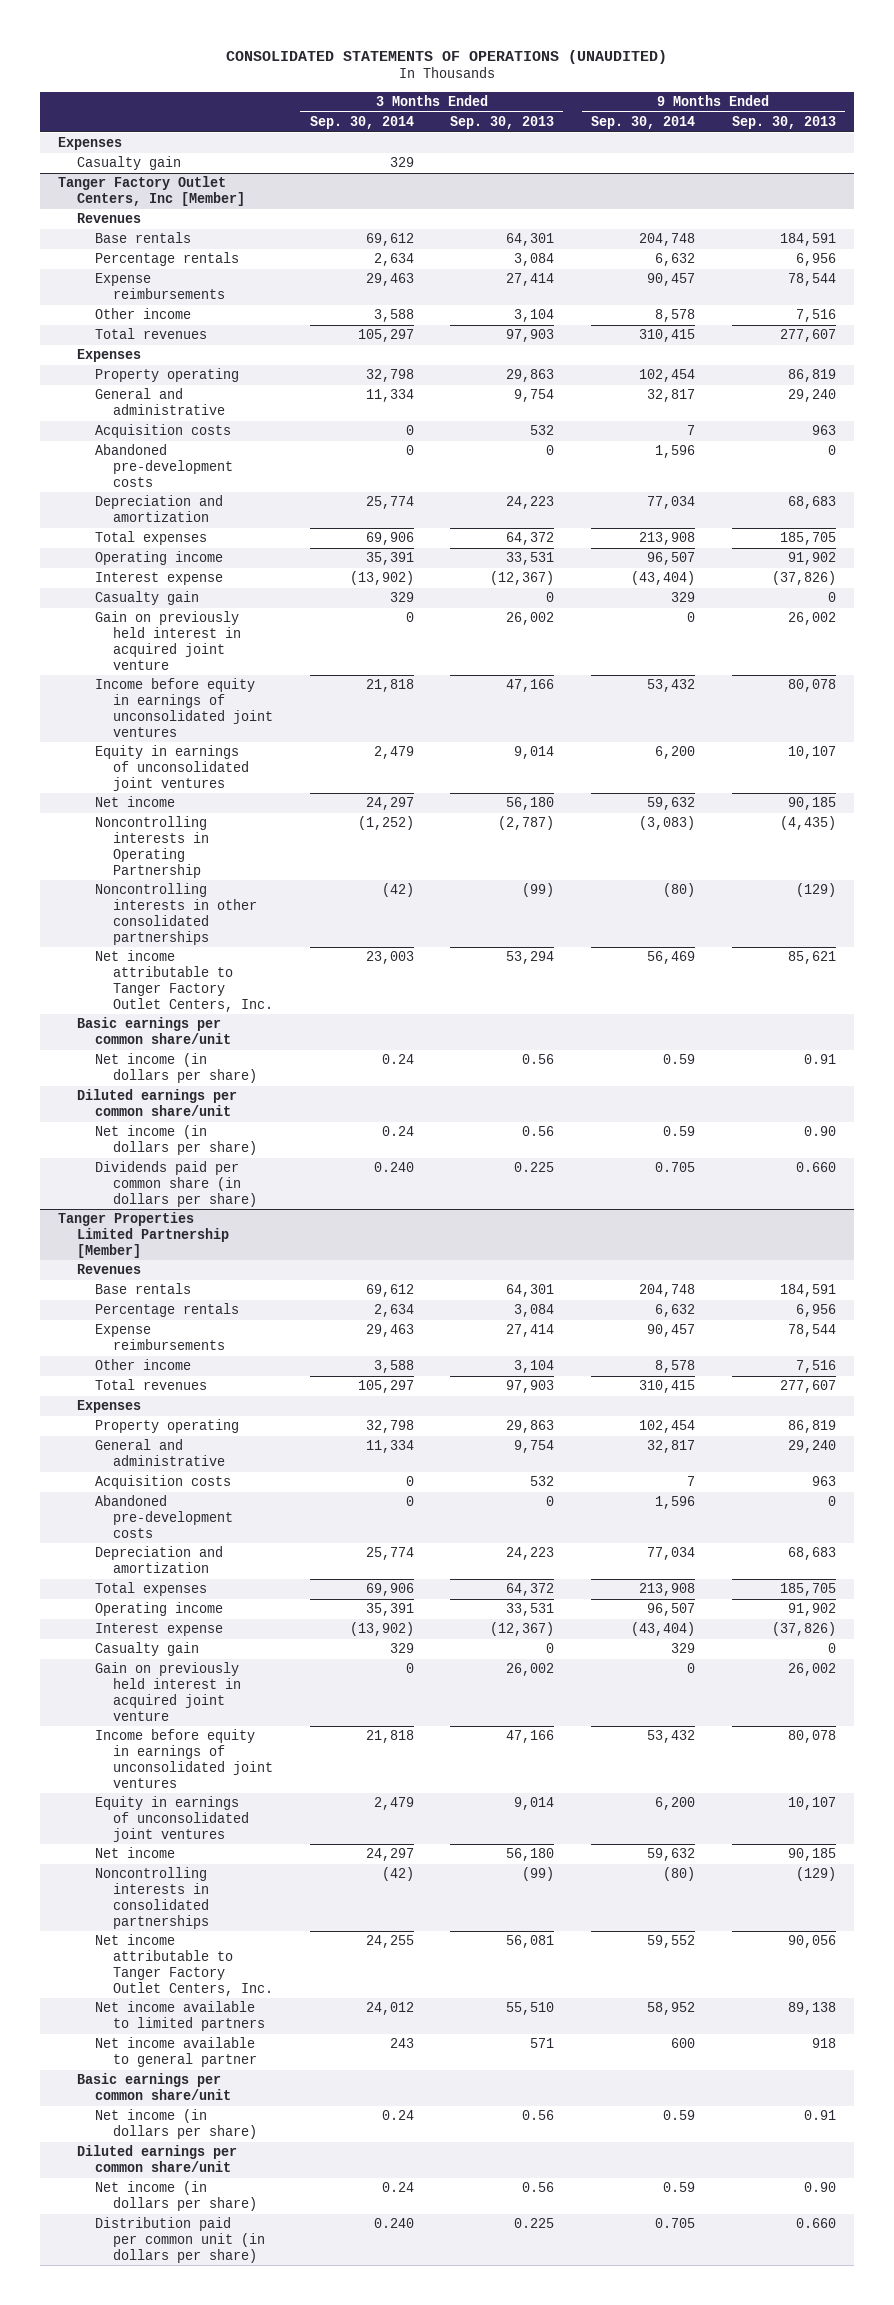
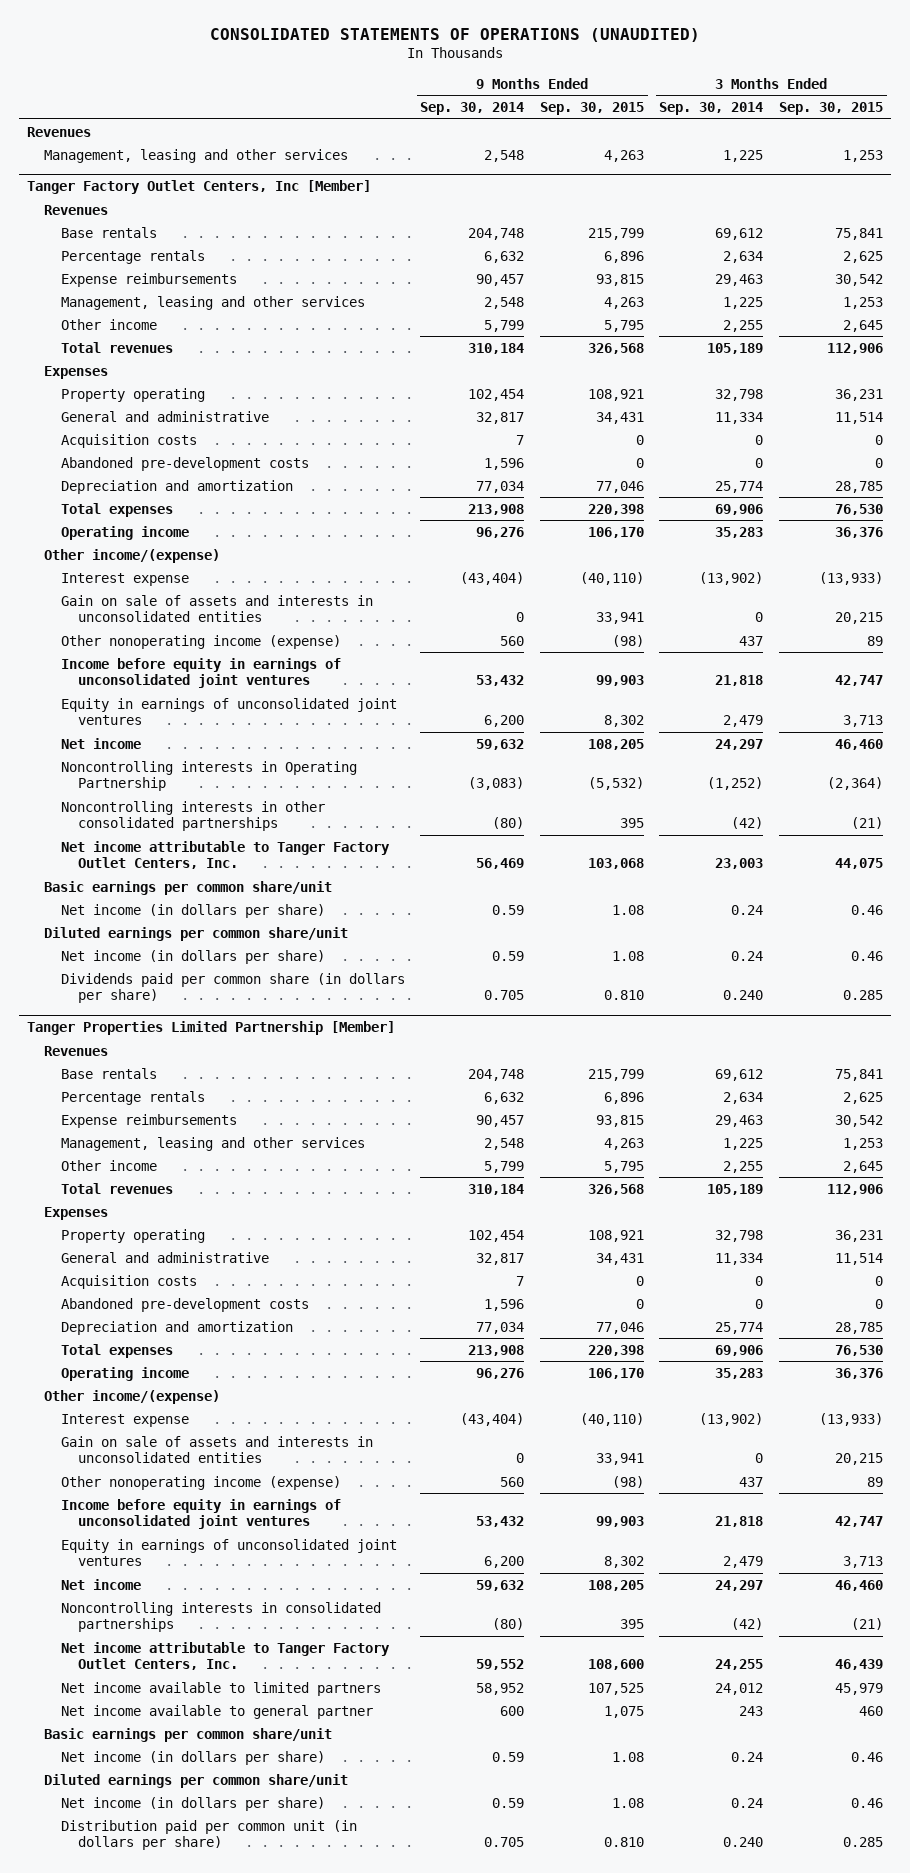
- | 3 Months Ended Sep. 30, 2014 | 3 Months Ended Sep. 30, 2013 | 9 Months Ended Sep. 30, 2014 | 9 Months Ended Sep. 30, 2013
+ | 9 Months Ended Sep. 30, 2014 | 9 Months Ended Sep. 30, 2015 | 3 Months Ended Sep. 30, 2014 | 3 Months Ended Sep. 30, 2015
- Expenses
- Casualty gain | 329 | | |
+ Revenues
+ Management, leasing and other services | 2,548 | 4,263 | 1,225 | 1,253
@ Tanger Factory Outlet Centers, Inc [Member]
- Other income | 3,588 | 3,104 | 8,578 | 7,516
- Total revenues | 105,297 | 97,903 | 310,415 | 277,607
+ Management, leasing and other services | 2,548 | 4,263 | 1,225 | 1,253
+ Other income | 5,799 | 5,795 | 2,255 | 2,645
+ Total revenues | 310,184 | 326,568 | 105,189 | 112,906
- Operating income | 35,391 | 33,531 | 96,507 | 91,902
+ Operating income | 96,276 | 106,170 | 35,283 | 36,376
+ Other income/(expense)
- Casualty gain | 329 | 0 | 329 | 0
- Gain on previously held interest in acquired joint venture | 0 | 26,002 | 0 | 26,002
+ Gain on sale of assets and interests in unconsolidated entities | 0 | 33,941 | 0 | 20,215
+ Other nonoperating income (expense) | 560 | (98) | 437 | 89
@ Tanger Properties Limited Partnership [Member]
- Other income | 3,588 | 3,104 | 8,578 | 7,516
- Total revenues | 105,297 | 97,903 | 310,415 | 277,607
+ Management, leasing and other services | 2,548 | 4,263 | 1,225 | 1,253
+ Other income | 5,799 | 5,795 | 2,255 | 2,645
+ Total revenues | 310,184 | 326,568 | 105,189 | 112,906
- Operating income | 35,391 | 33,531 | 96,507 | 91,902
+ Operating income | 96,276 | 106,170 | 35,283 | 36,376
+ Other income/(expense)
- Casualty gain | 329 | 0 | 329 | 0
- Gain on previously held interest in acquired joint venture | 0 | 26,002 | 0 | 26,002
+ Gain on sale of assets and interests in unconsolidated entities | 0 | 33,941 | 0 | 20,215
+ Other nonoperating income (expense) | 560 | (98) | 437 | 89

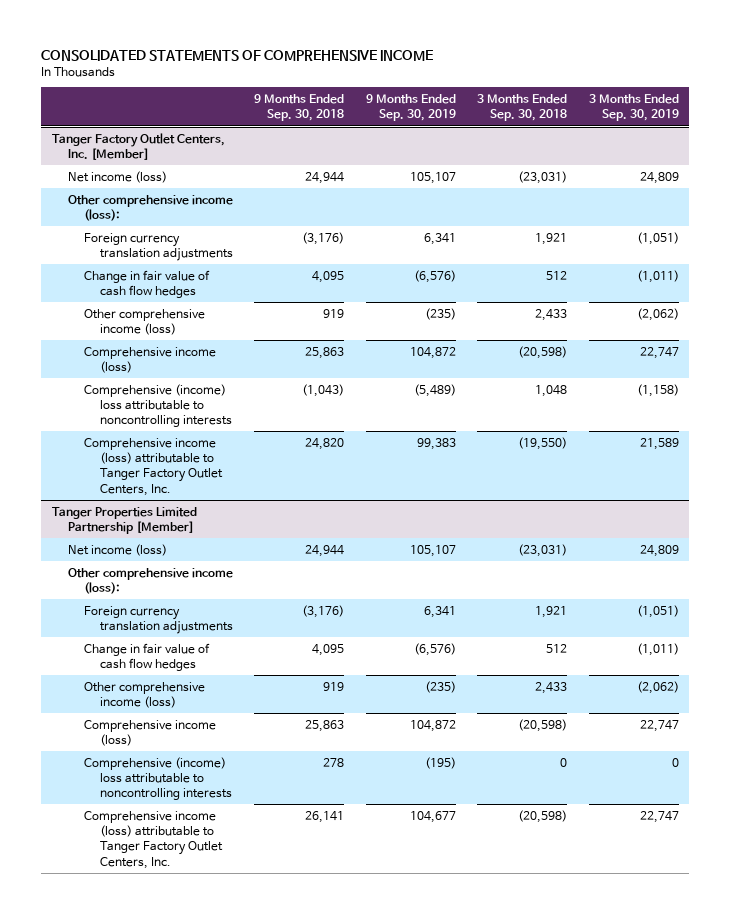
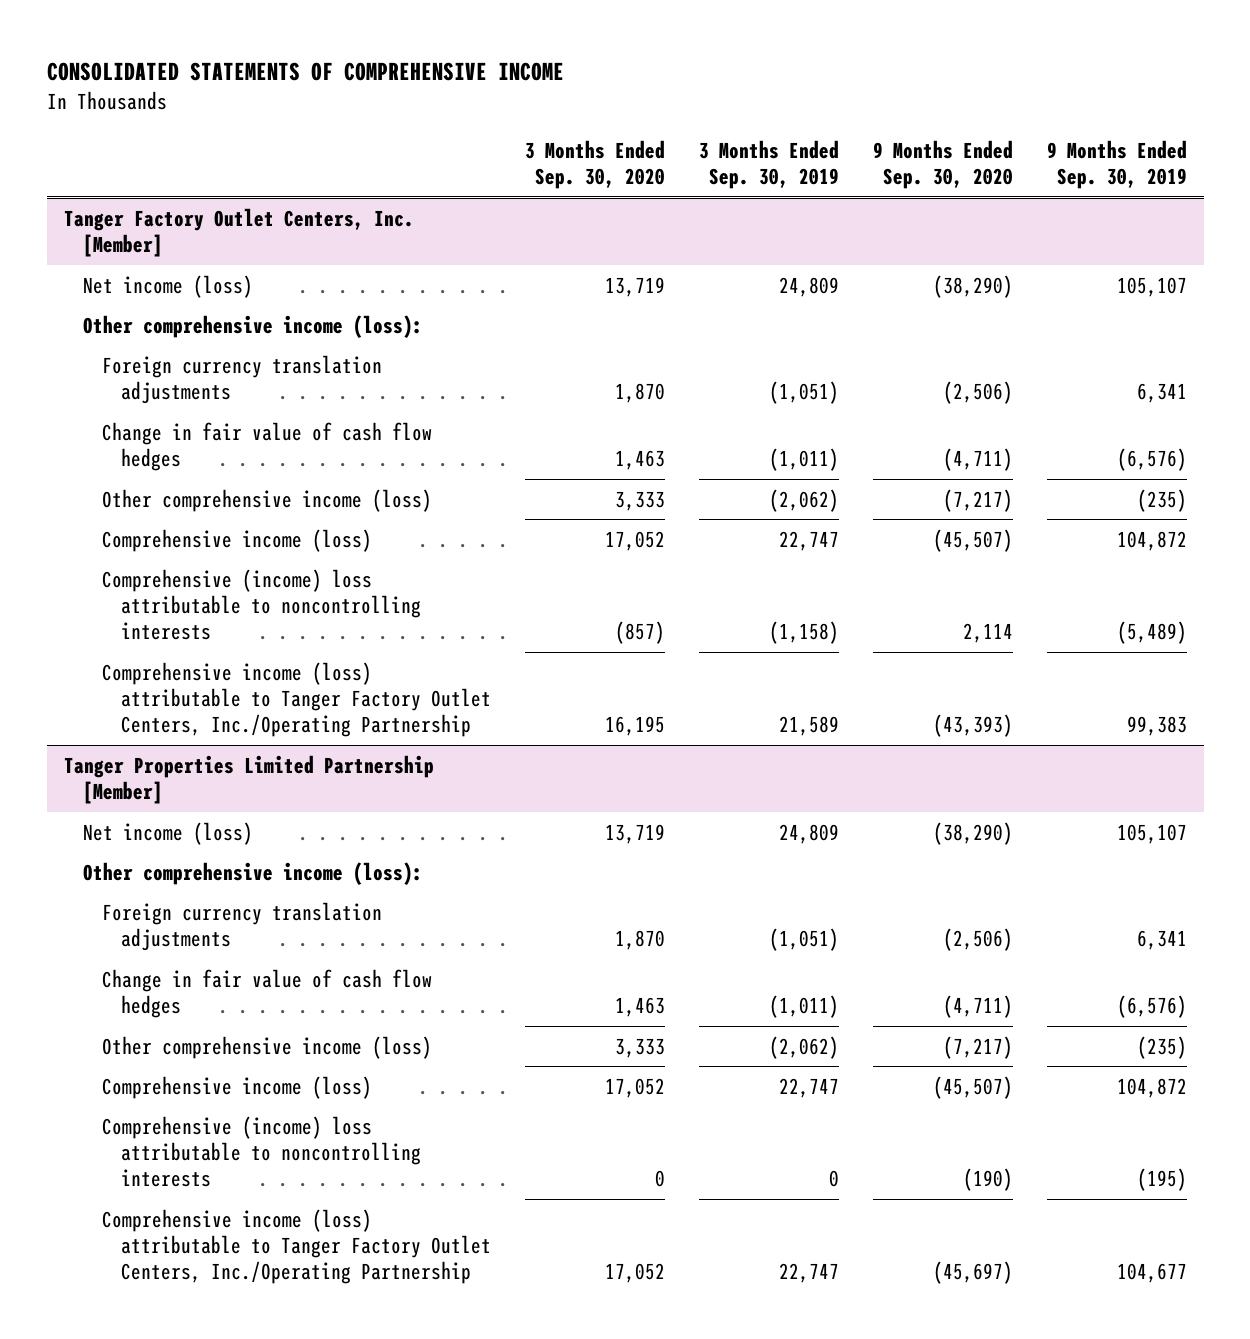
- | 9 Months Ended Sep. 30, 2018 | 9 Months Ended Sep. 30, 2019 | 3 Months Ended Sep. 30, 2018 | 3 Months Ended Sep. 30, 2019
+ | 3 Months Ended Sep. 30, 2020 | 3 Months Ended Sep. 30, 2019 | 9 Months Ended Sep. 30, 2020 | 9 Months Ended Sep. 30, 2019
@ Tanger Factory Outlet Centers, Inc. [Member]
- Comprehensive income (loss) attributable to Tanger Factory Outlet Centers, Inc. | 24,820 | 99,383 | (19,550) | 21,589
+ Comprehensive income (loss) attributable to Tanger Factory Outlet Centers, Inc./Operating Partnership | 16,195 | 21,589 | (43,393) | 99,383
@ Tanger Properties Limited Partnership [Member]
- Comprehensive income (loss) attributable to Tanger Factory Outlet Centers, Inc. | 26,141 | 104,677 | (20,598) | 22,747
+ Comprehensive income (loss) attributable to Tanger Factory Outlet Centers, Inc./Operating Partnership | 17,052 | 22,747 | (45,697) | 104,677

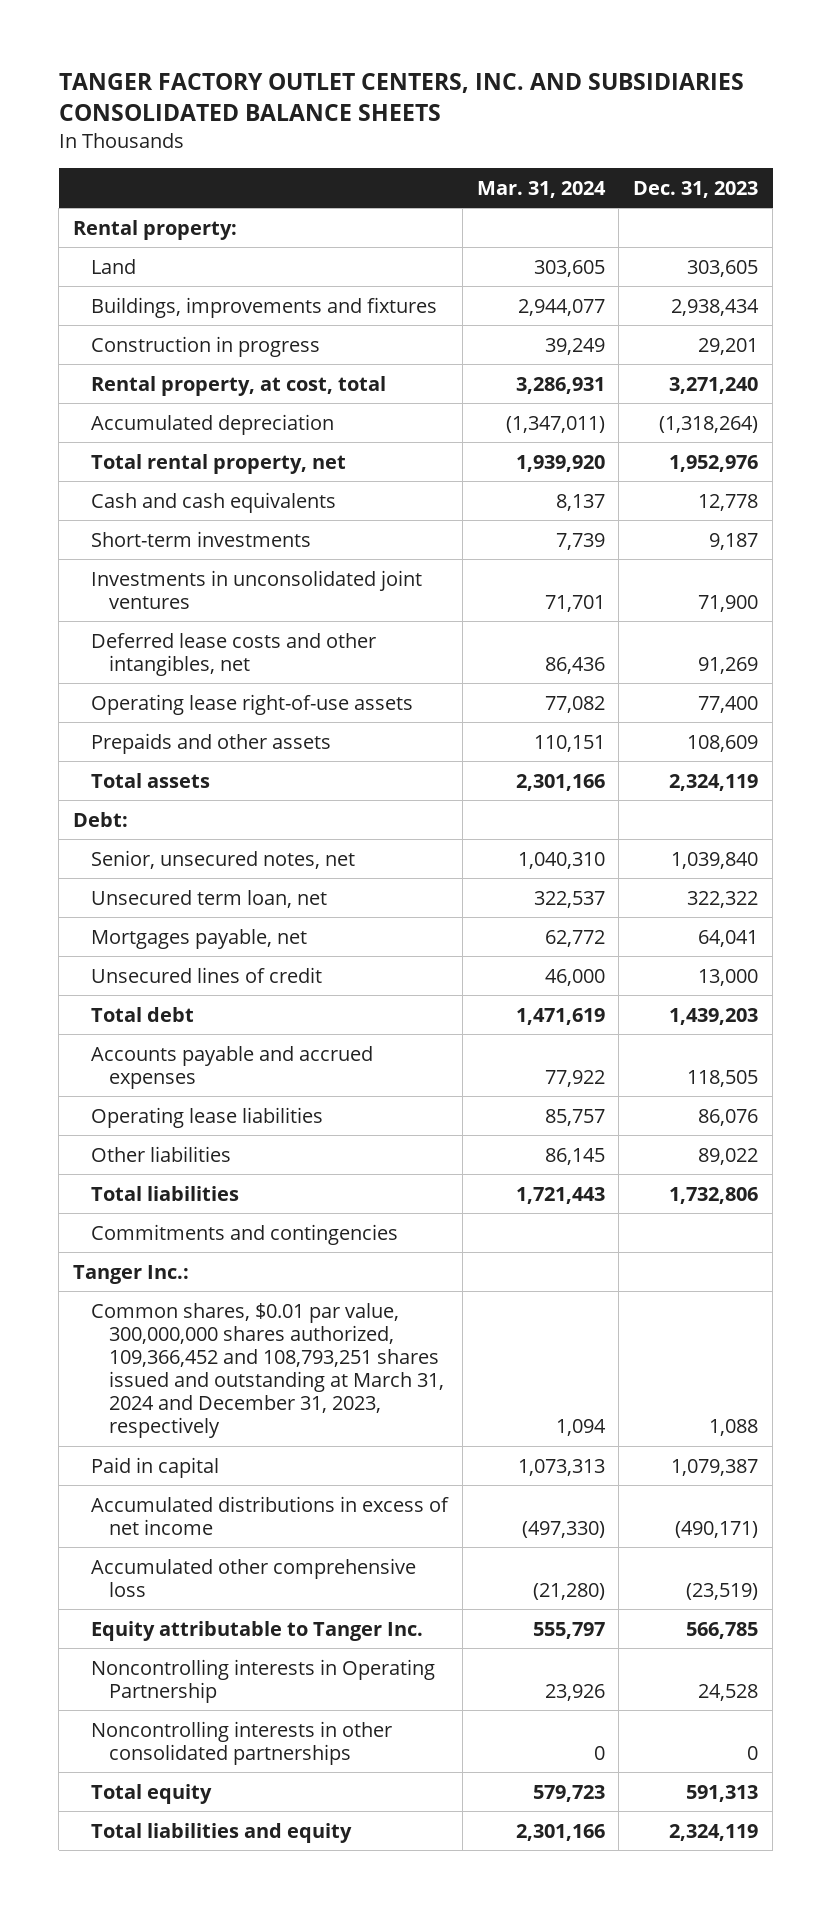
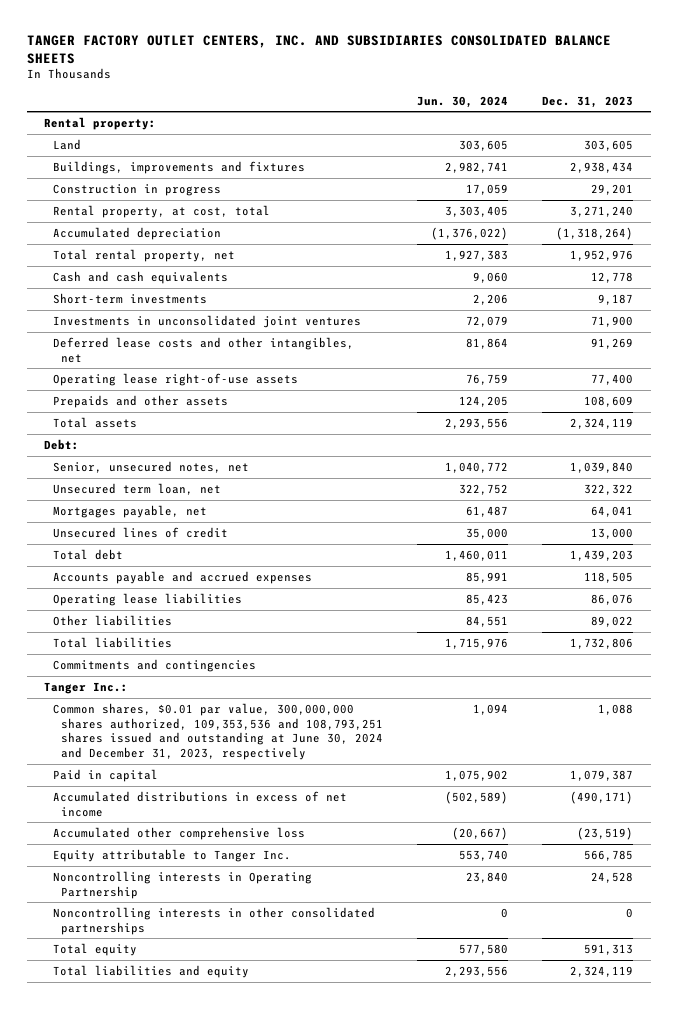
- | Mar. 31, 2024 | Dec. 31, 2023
+ | Jun. 30, 2024 | Dec. 31, 2023
- Common shares, $0.01 par value, 300,000,000 shares authorized, 109,366,452 and 108,793,251 shares issued and outstanding at March 31, 2024 and December 31, 2023, respectively | 1,094 | 1,088
+ Common shares, $0.01 par value, 300,000,000 shares authorized, 109,353,536 and 108,793,251 shares issued and outstanding at June 30, 2024 and December 31, 2023, respectively | 1,094 | 1,088

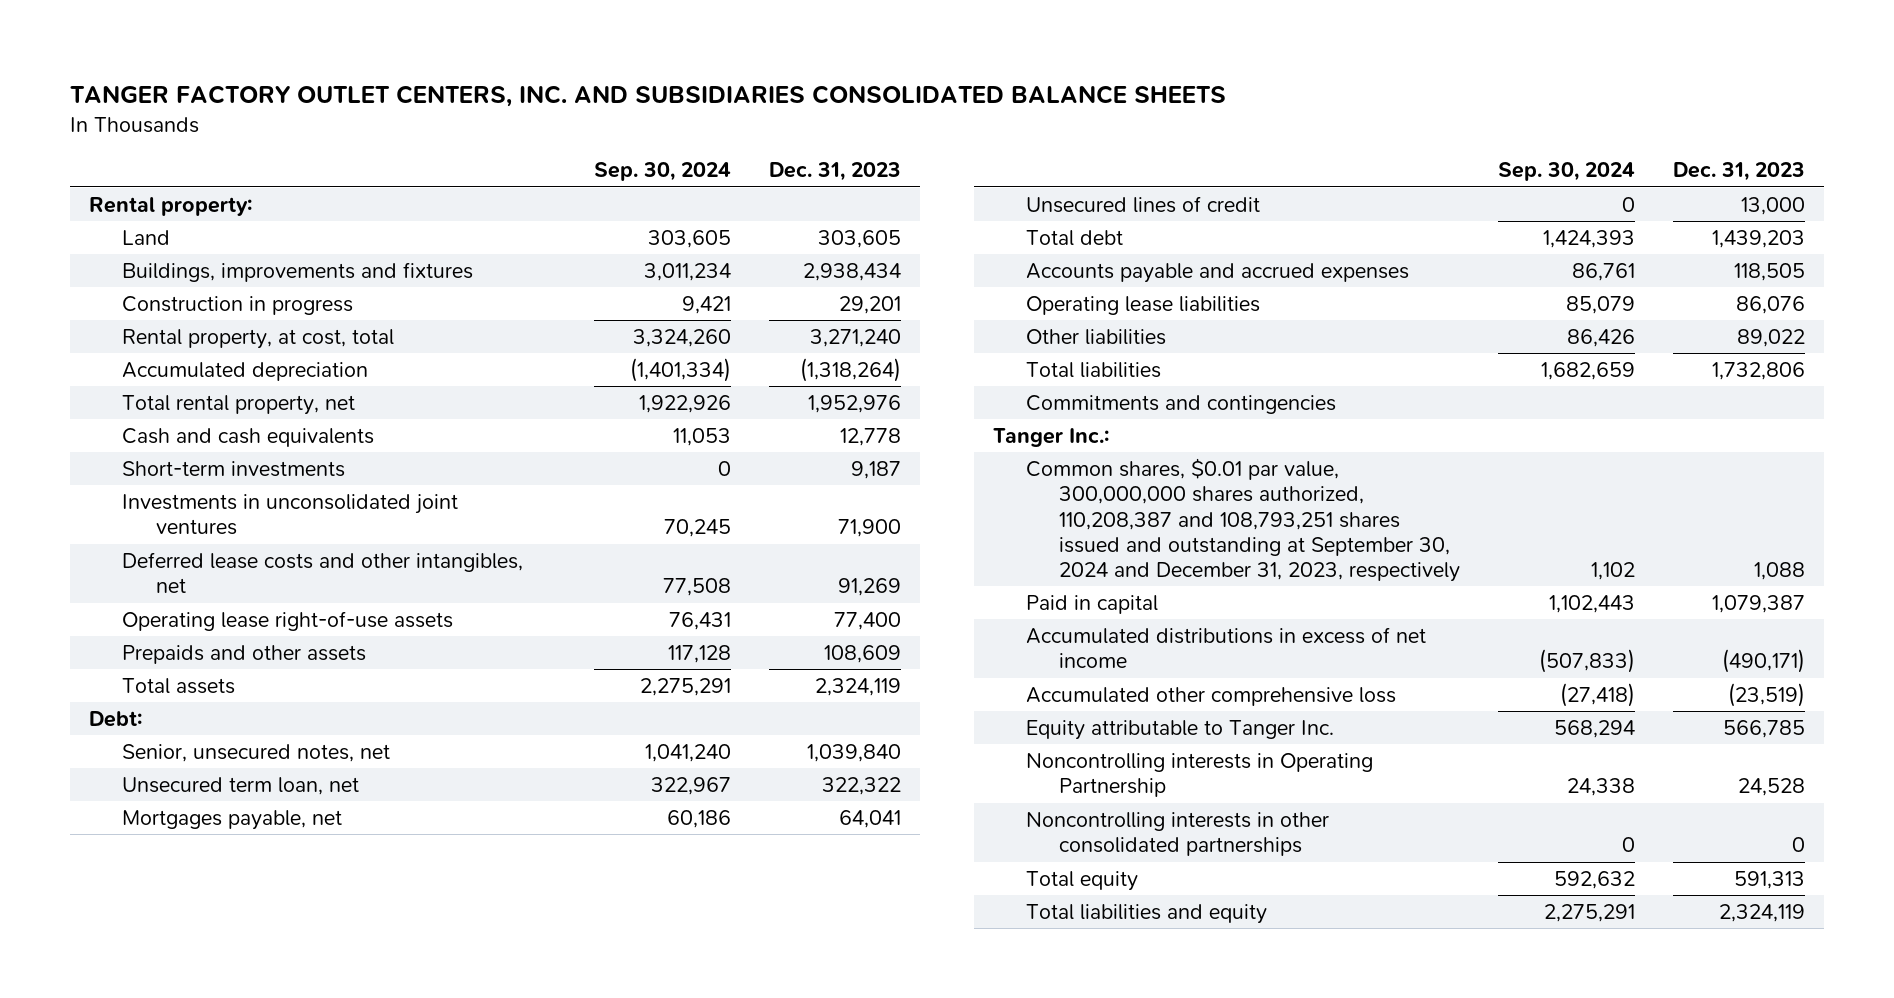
- | Jun. 30, 2024 | Dec. 31, 2023
+ | Sep. 30, 2024 | Dec. 31, 2023
- Common shares, $0.01 par value, 300,000,000 shares authorized, 109,353,536 and 108,793,251 shares issued and outstanding at June 30, 2024 and December 31, 2023, respectively | 1,094 | 1,088
+ Common shares, $0.01 par value, 300,000,000 shares authorized, 110,208,387 and 108,793,251 shares issued and outstanding at September 30, 2024 and December 31, 2023, respectively | 1,102 | 1,088

